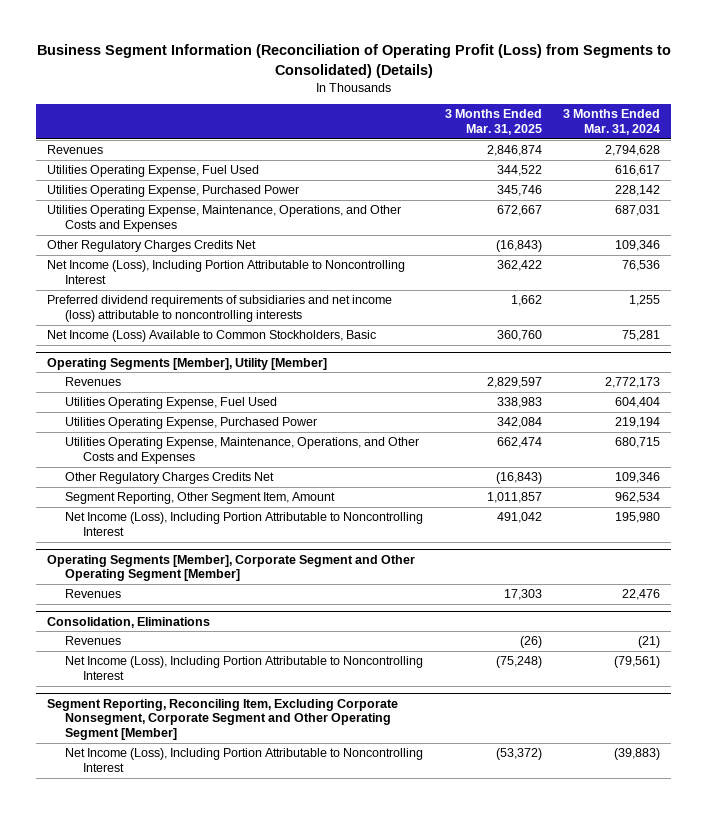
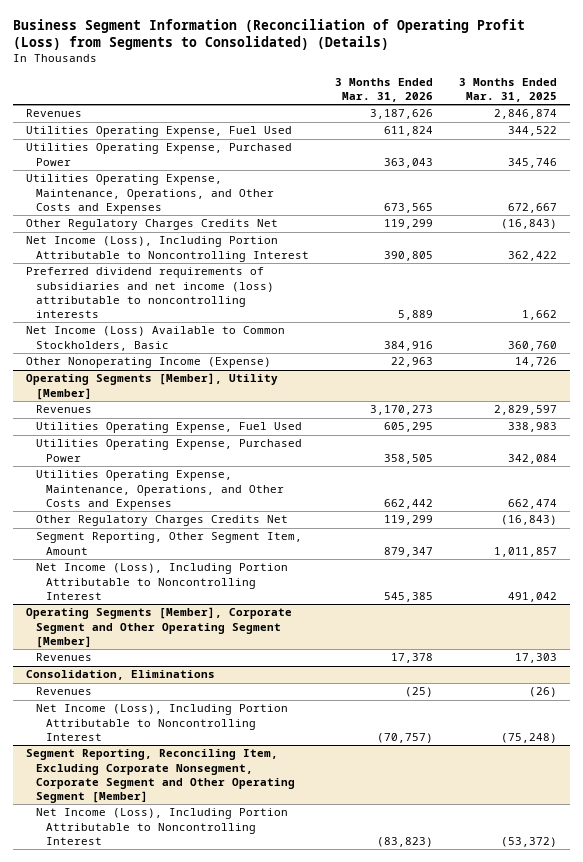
- | 3 Months Ended Mar. 31, 2025 | 3 Months Ended Mar. 31, 2024
+ | 3 Months Ended Mar. 31, 2026 | 3 Months Ended Mar. 31, 2025
+ Other Nonoperating Income (Expense) | 22,963 | 14,726

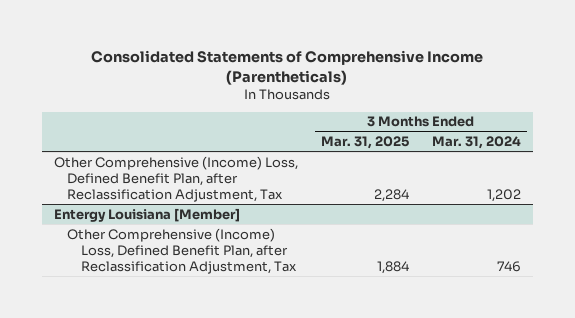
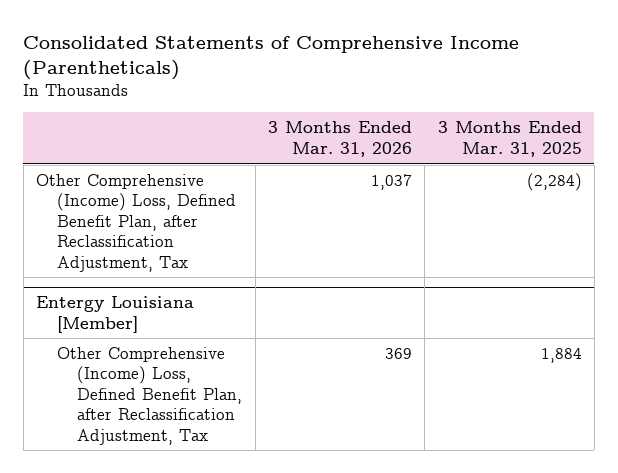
- | 3 Months Ended Mar. 31, 2025 | 3 Months Ended Mar. 31, 2024
+ | 3 Months Ended Mar. 31, 2026 | 3 Months Ended Mar. 31, 2025
- Other Comprehensive (Income) Loss, Defined Benefit Plan, after Reclassification Adjustment, Tax | 2,284 | 1,202
+ Other Comprehensive (Income) Loss, Defined Benefit Plan, after Reclassification Adjustment, Tax | 1,037 | (2,284)

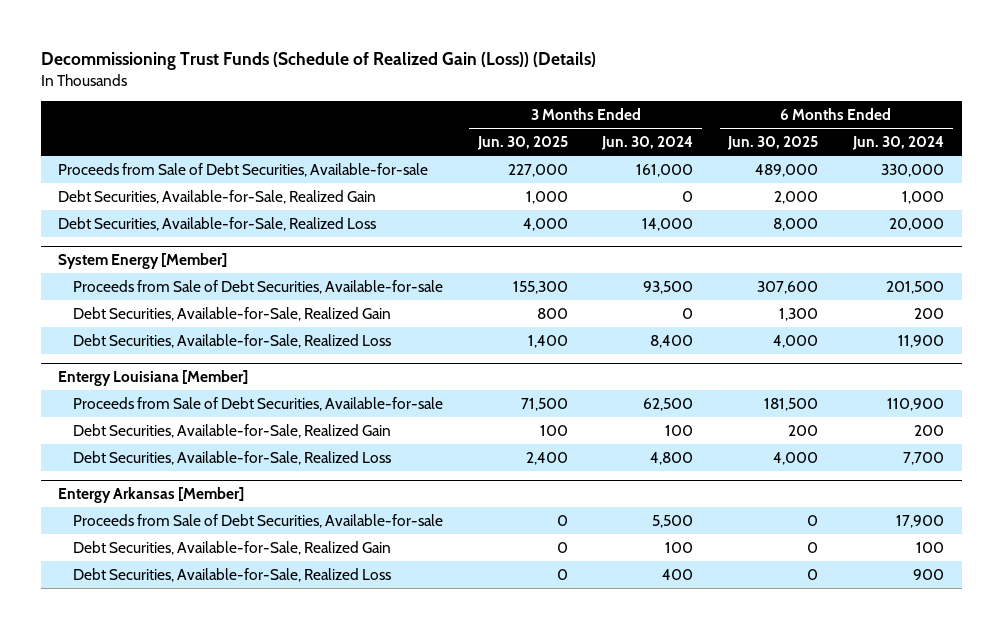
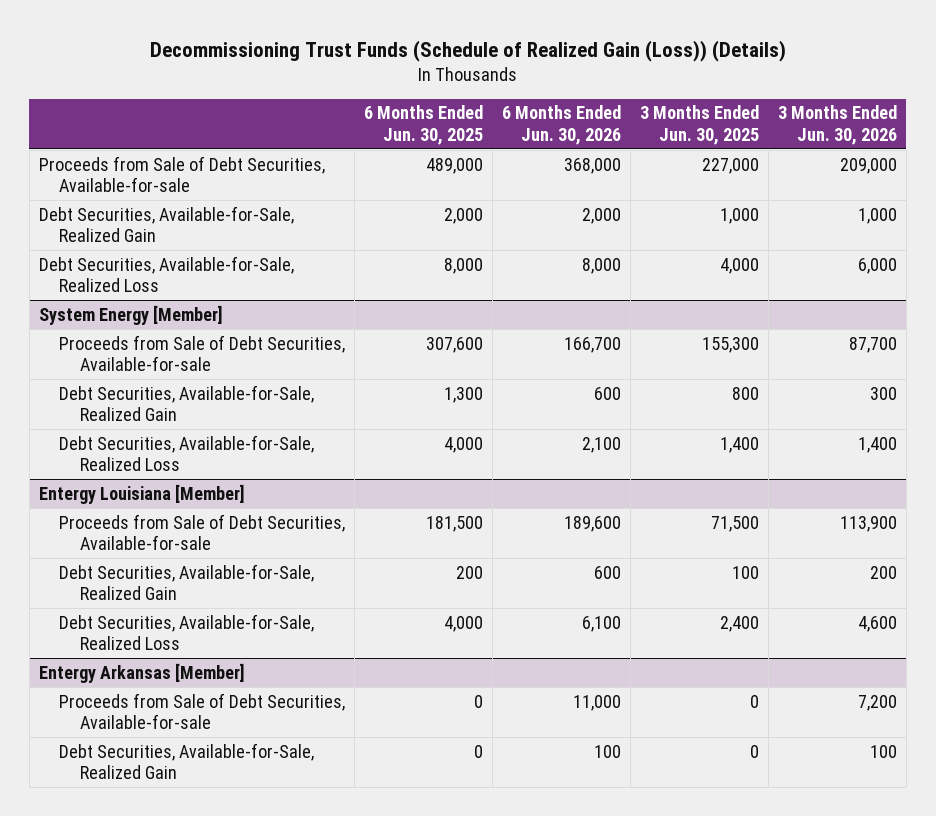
- | 3 Months Ended Jun. 30, 2025 | 3 Months Ended Jun. 30, 2024 | 6 Months Ended Jun. 30, 2025 | 6 Months Ended Jun. 30, 2024
+ | 6 Months Ended Jun. 30, 2025 | 6 Months Ended Jun. 30, 2026 | 3 Months Ended Jun. 30, 2025 | 3 Months Ended Jun. 30, 2026
@ Entergy Arkansas [Member]
- Debt Securities, Available-for-Sale, Realized Loss | 0 | 400 | 0 | 900

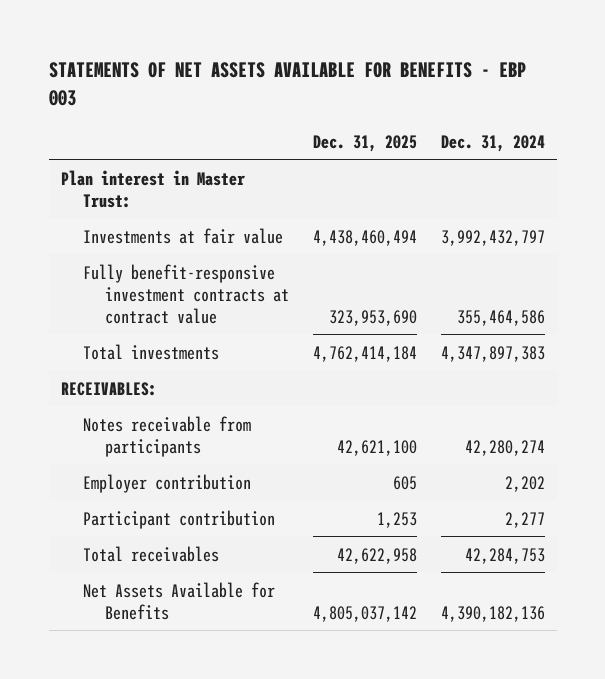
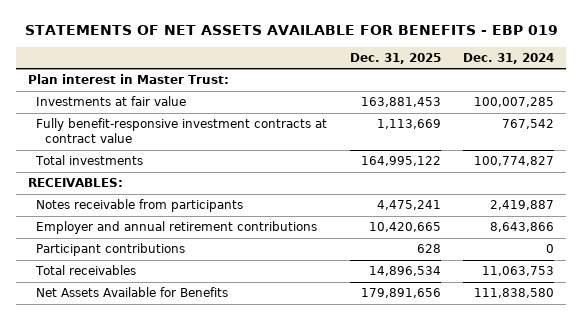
- STATEMENTS OF NET ASSETS AVAILABLE FOR BENEFITS - EBP 003
+ STATEMENTS OF NET ASSETS AVAILABLE FOR BENEFITS - EBP 019
- Investments at fair value | 4,438,460,494 | 3,992,432,797
- Fully benefit-responsive investment contracts at contract value | 323,953,690 | 355,464,586
- Total investments | 4,762,414,184 | 4,347,897,383
+ Investments at fair value | 163,881,453 | 100,007,285
+ Fully benefit-responsive investment contracts at contract value | 1,113,669 | 767,542
+ Total investments | 164,995,122 | 100,774,827
- Notes receivable from participants | 42,621,100 | 42,280,274
- Employer contribution | 605 | 2,202
- Participant contribution | 1,253 | 2,277
- Total receivables | 42,622,958 | 42,284,753
- Net Assets Available for Benefits | 4,805,037,142 | 4,390,182,136
+ Notes receivable from participants | 4,475,241 | 2,419,887
+ Employer and annual retirement contributions | 10,420,665 | 8,643,866
+ Participant contributions | 628 | 0
+ Total receivables | 14,896,534 | 11,063,753
+ Net Assets Available for Benefits | 179,891,656 | 111,838,580

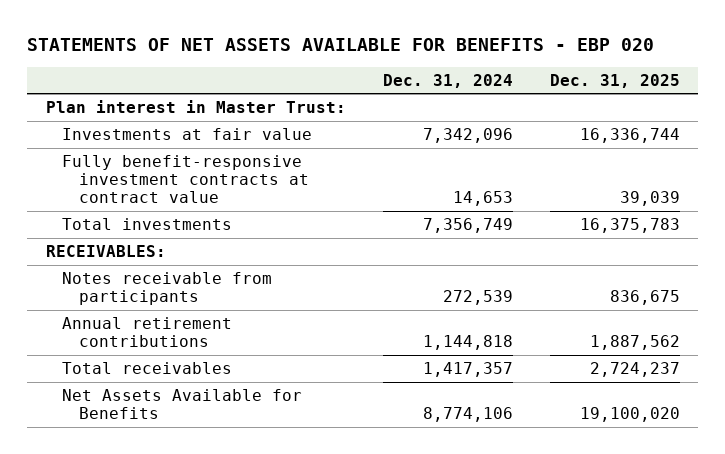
- STATEMENTS OF NET ASSETS AVAILABLE FOR BENEFITS - EBP 019
+ STATEMENTS OF NET ASSETS AVAILABLE FOR BENEFITS - EBP 020
- | Dec. 31, 2025 | Dec. 31, 2024
+ | Dec. 31, 2024 | Dec. 31, 2025
- Investments at fair value | 163,881,453 | 100,007,285
- Fully benefit-responsive investment contracts at contract value | 1,113,669 | 767,542
- Total investments | 164,995,122 | 100,774,827
+ Investments at fair value | 7,342,096 | 16,336,744
+ Fully benefit-responsive investment contracts at contract value | 14,653 | 39,039
+ Total investments | 7,356,749 | 16,375,783
- Notes receivable from participants | 4,475,241 | 2,419,887
- Employer and annual retirement contributions | 10,420,665 | 8,643,866
- Participant contributions | 628 | 0
- Total receivables | 14,896,534 | 11,063,753
- Net Assets Available for Benefits | 179,891,656 | 111,838,580
+ Notes receivable from participants | 272,539 | 836,675
+ Annual retirement contributions | 1,144,818 | 1,887,562
+ Total receivables | 1,417,357 | 2,724,237
+ Net Assets Available for Benefits | 8,774,106 | 19,100,020

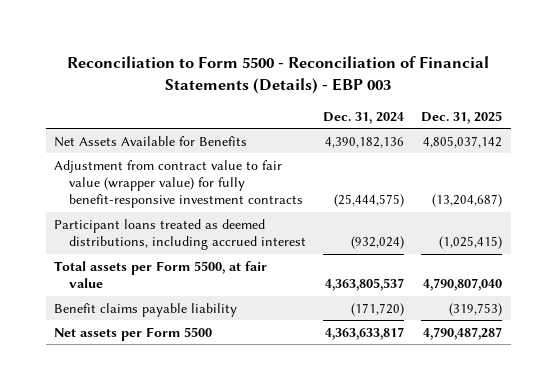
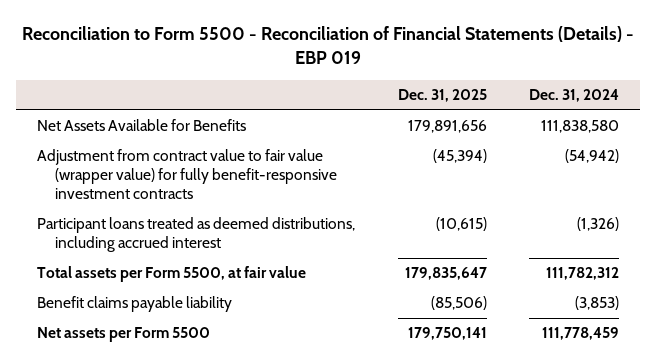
- Reconciliation to Form 5500 - Reconciliation of Financial Statements (Details) - EBP 003
+ Reconciliation to Form 5500 - Reconciliation of Financial Statements (Details) - EBP 019
- | Dec. 31, 2024 | Dec. 31, 2025
+ | Dec. 31, 2025 | Dec. 31, 2024
- Net Assets Available for Benefits | 4,390,182,136 | 4,805,037,142
- Adjustment from contract value to fair value (wrapper value) for fully benefit-responsive investment contracts | (25,444,575) | (13,204,687)
- Participant loans treated as deemed distributions, including accrued interest | (932,024) | (1,025,415)
- Total assets per Form 5500, at fair value | 4,363,805,537 | 4,790,807,040
- Benefit claims payable liability | (171,720) | (319,753)
- Net assets per Form 5500 | 4,363,633,817 | 4,790,487,287
+ Net Assets Available for Benefits | 179,891,656 | 111,838,580
+ Adjustment from contract value to fair value (wrapper value) for fully benefit-responsive investment contracts | (45,394) | (54,942)
+ Participant loans treated as deemed distributions, including accrued interest | (10,615) | (1,326)
+ Total assets per Form 5500, at fair value | 179,835,647 | 111,782,312
+ Benefit claims payable liability | (85,506) | (3,853)
+ Net assets per Form 5500 | 179,750,141 | 111,778,459

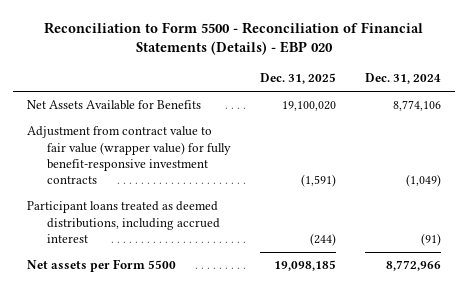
- Reconciliation to Form 5500 - Reconciliation of Financial Statements (Details) - EBP 019
+ Reconciliation to Form 5500 - Reconciliation of Financial Statements (Details) - EBP 020
- Net Assets Available for Benefits | 179,891,656 | 111,838,580
- Adjustment from contract value to fair value (wrapper value) for fully benefit-responsive investment contracts | (45,394) | (54,942)
- Participant loans treated as deemed distributions, including accrued interest | (10,615) | (1,326)
- Total assets per Form 5500, at fair value | 179,835,647 | 111,782,312
- Benefit claims payable liability | (85,506) | (3,853)
- Net assets per Form 5500 | 179,750,141 | 111,778,459
+ Net Assets Available for Benefits | 19,100,020 | 8,774,106
+ Adjustment from contract value to fair value (wrapper value) for fully benefit-responsive investment contracts | (1,591) | (1,049)
+ Participant loans treated as deemed distributions, including accrued interest | (244) | (91)
+ Net assets per Form 5500 | 19,098,185 | 8,772,966

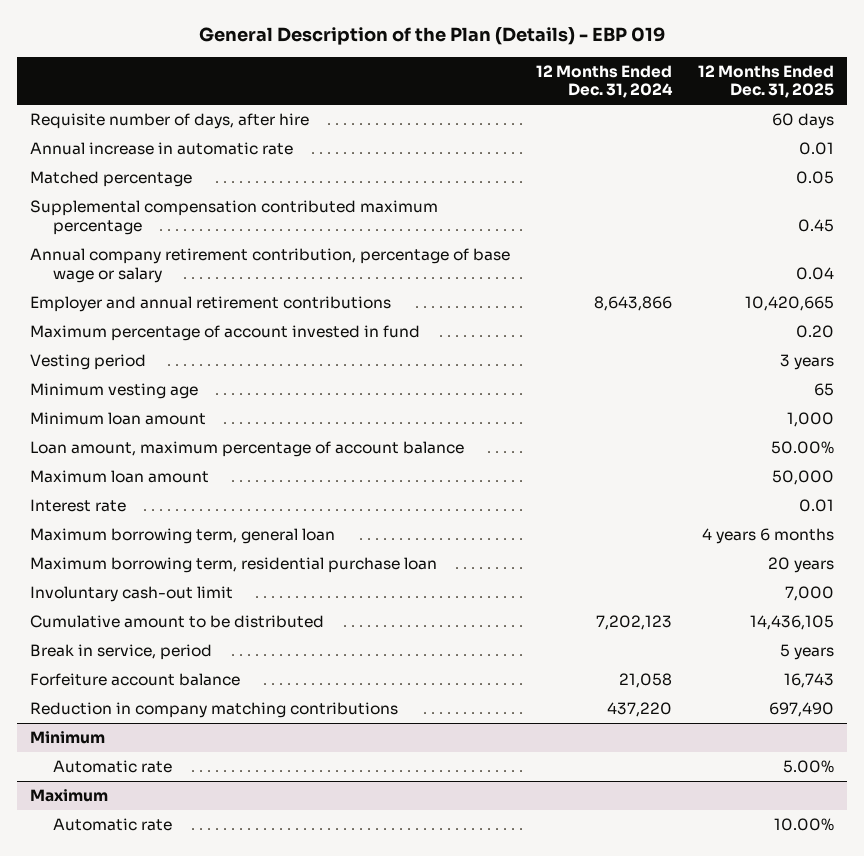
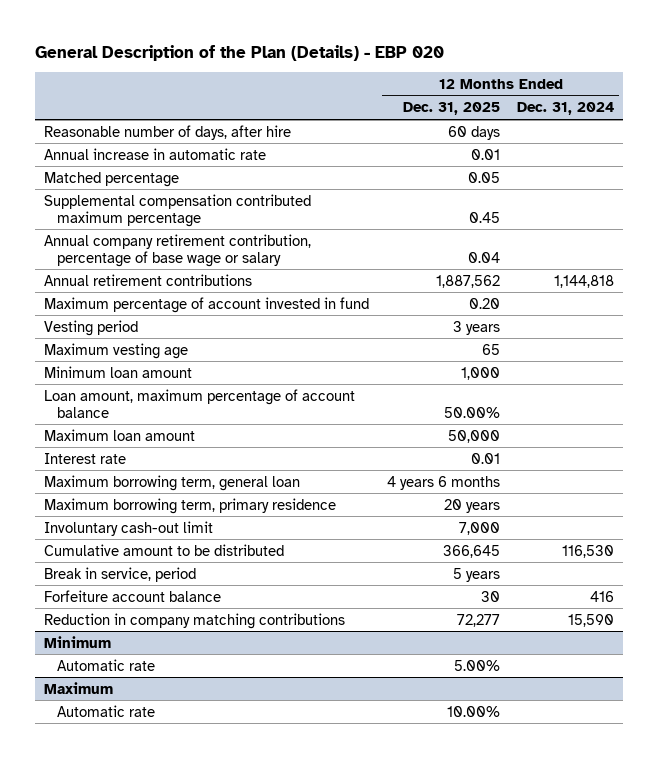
- General Description of the Plan (Details) - EBP 019
+ General Description of the Plan (Details) - EBP 020
- | 12 Months Ended Dec. 31, 2024 | 12 Months Ended Dec. 31, 2025
+ | 12 Months Ended Dec. 31, 2025 | 12 Months Ended Dec. 31, 2024
- Requisite number of days, after hire | | 60 days
+ Reasonable number of days, after hire | 60 days |
- Employer and annual retirement contributions | 8,643,866 | 10,420,665
+ Annual retirement contributions | 1,887,562 | 1,144,818
- Minimum vesting age | | 65
+ Maximum vesting age | 65 |
- Maximum borrowing term, residential purchase loan | | 20 years
+ Maximum borrowing term, primary residence | 20 years |
- Cumulative amount to be distributed | 7,202,123 | 14,436,105
+ Cumulative amount to be distributed | 366,645 | 116,530
- Forfeiture account balance | 21,058 | 16,743
- Reduction in company matching contributions | 437,220 | 697,490
+ Forfeiture account balance | 30 | 416
+ Reduction in company matching contributions | 72,277 | 15,590

